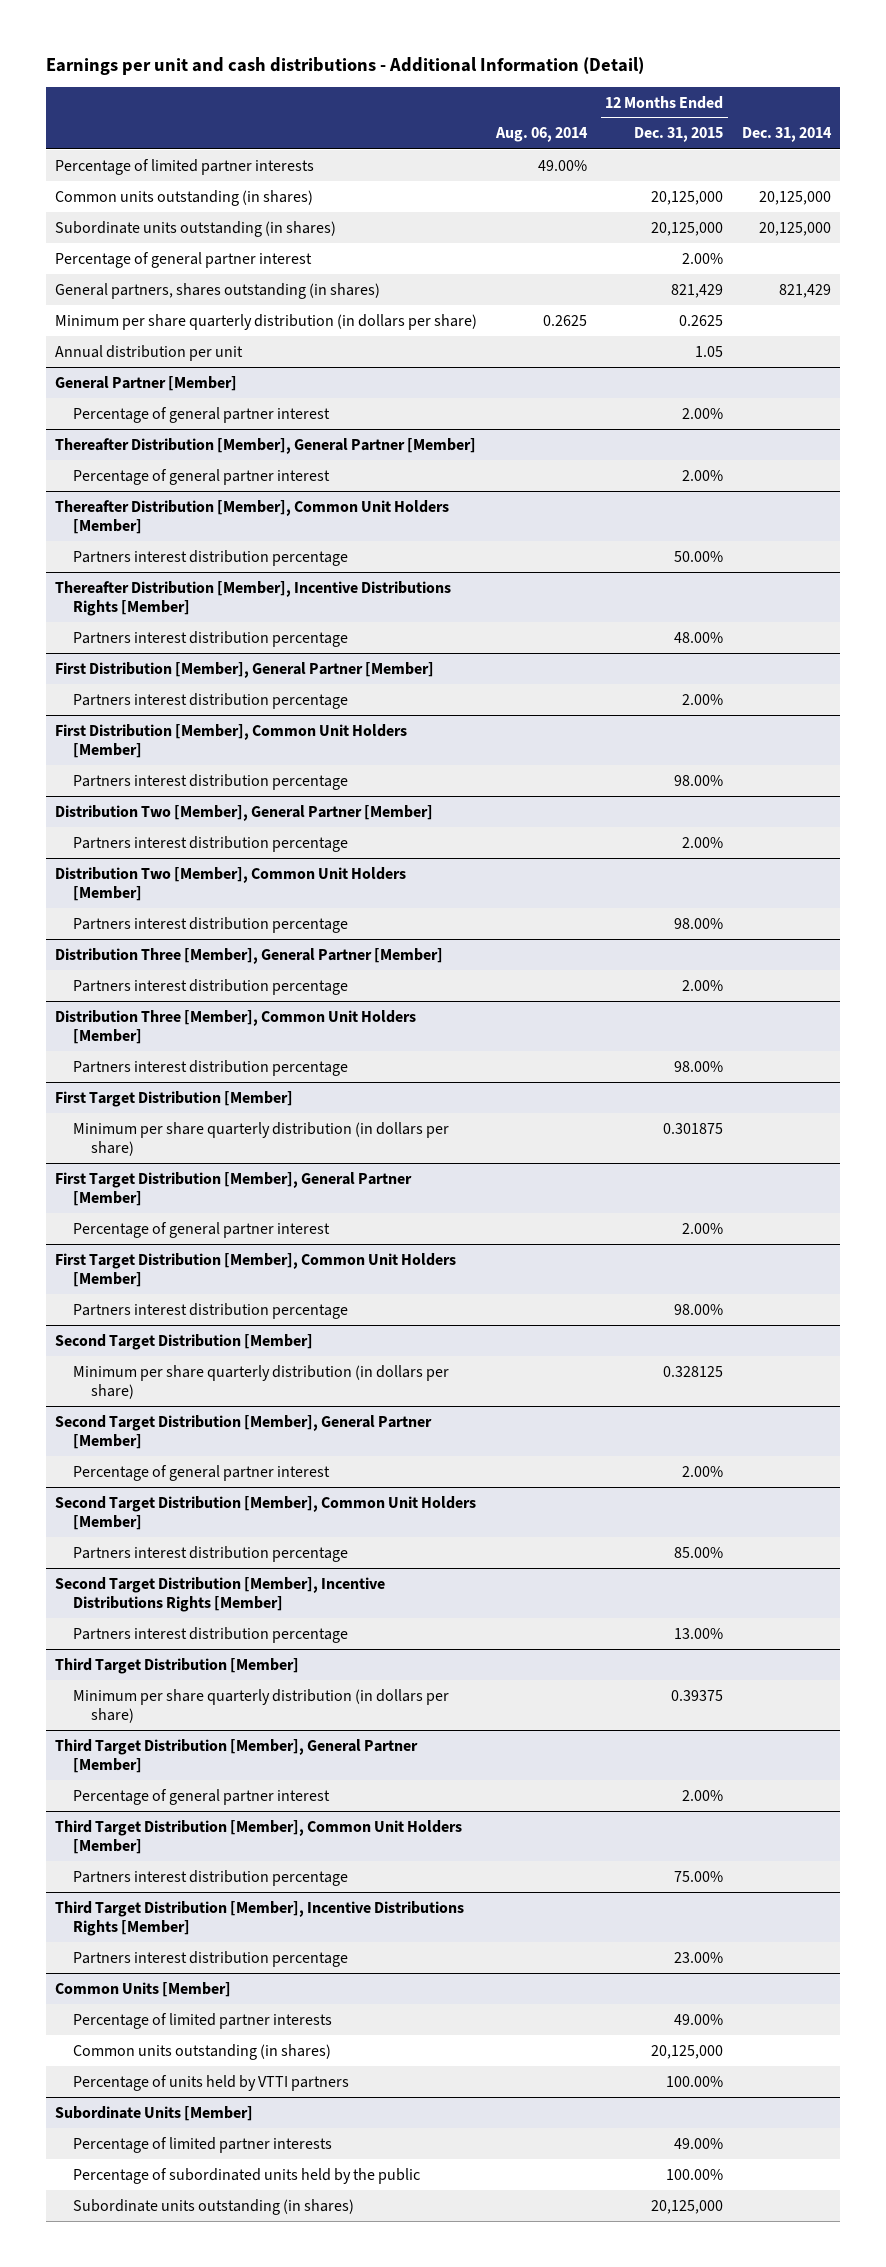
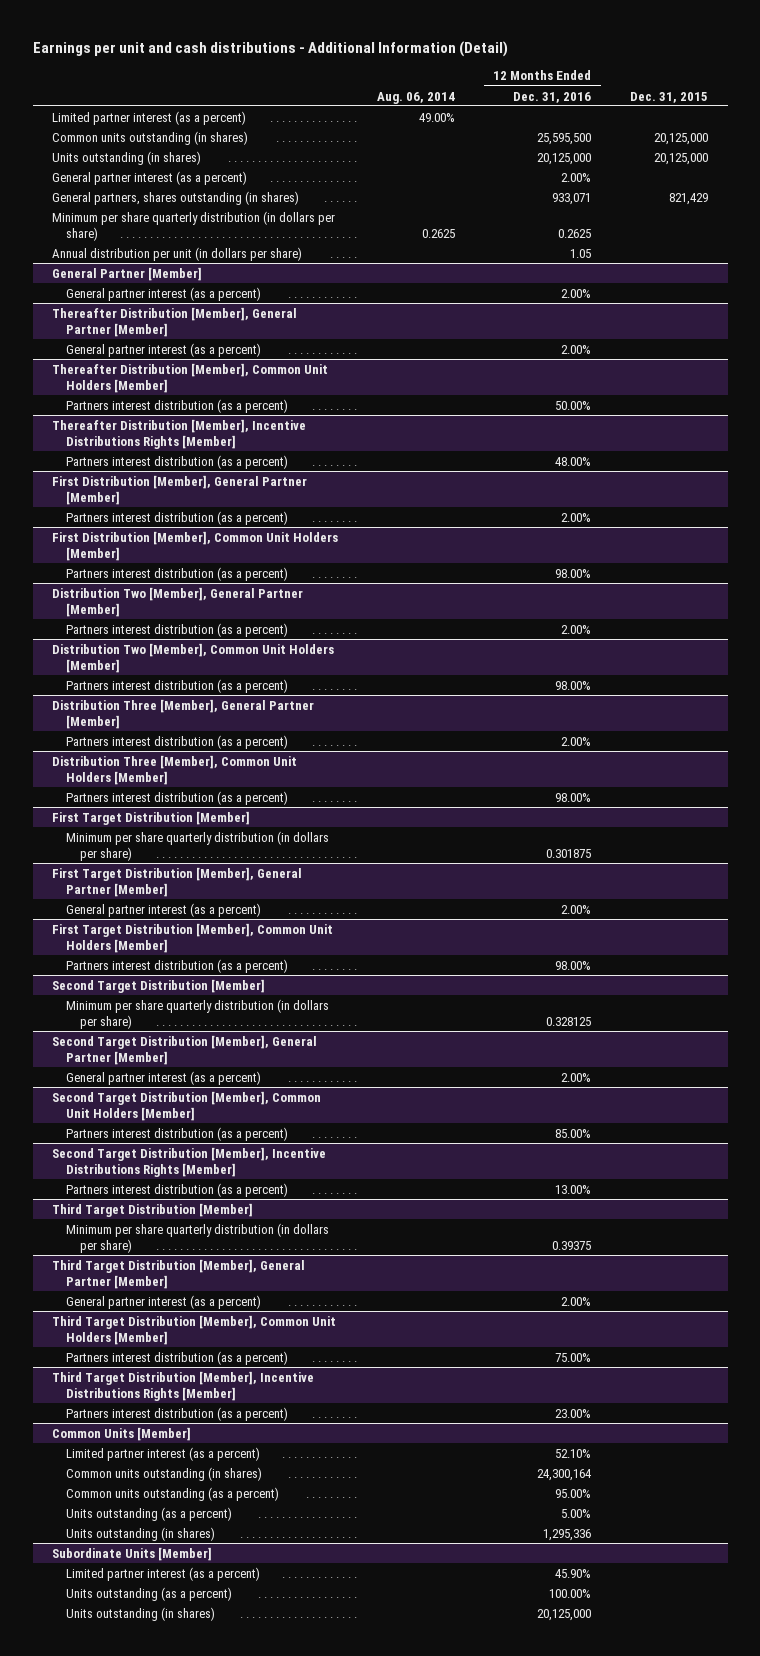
- | Aug. 06, 2014 | 12 Months Ended Dec. 31, 2015 | Dec. 31, 2014
+ | Aug. 06, 2014 | 12 Months Ended Dec. 31, 2016 | Dec. 31, 2015
- Percentage of limited partner interests | 49.00% | |
+ Limited partner interest (as a percent) | 49.00% | |
- Subordinate units outstanding (in shares) | | 20,125,000 | 20,125,000
- Percentage of general partner interest | | 2.00% |
+ Units outstanding (in shares) | | 20,125,000 | 20,125,000
+ General partner interest (as a percent) | | 2.00% |
- Annual distribution per unit | | 1.05 |
+ Annual distribution per unit (in dollars per share) | | 1.05 |
@ General Partner [Member]
- Percentage of general partner interest | | 2.00% |
+ General partner interest (as a percent) | | 2.00% |
@ Thereafter Distribution [Member], General Partner [Member]
- Percentage of general partner interest | | 2.00% |
+ General partner interest (as a percent) | | 2.00% |
@ Thereafter Distribution [Member], Common Unit Holders [Member]
- Partners interest distribution percentage | | 50.00% |
+ Partners interest distribution (as a percent) | | 50.00% |
@ Thereafter Distribution [Member], Incentive Distributions Rights [Member]
- Partners interest distribution percentage | | 48.00% |
+ Partners interest distribution (as a percent) | | 48.00% |
@ First Distribution [Member], General Partner [Member]
- Partners interest distribution percentage | | 2.00% |
+ Partners interest distribution (as a percent) | | 2.00% |
@ First Distribution [Member], Common Unit Holders [Member]
- Partners interest distribution percentage | | 98.00% |
+ Partners interest distribution (as a percent) | | 98.00% |
@ Distribution Two [Member], General Partner [Member]
- Partners interest distribution percentage | | 2.00% |
+ Partners interest distribution (as a percent) | | 2.00% |
@ Distribution Two [Member], Common Unit Holders [Member]
- Partners interest distribution percentage | | 98.00% |
+ Partners interest distribution (as a percent) | | 98.00% |
@ Distribution Three [Member], General Partner [Member]
- Partners interest distribution percentage | | 2.00% |
+ Partners interest distribution (as a percent) | | 2.00% |
@ Distribution Three [Member], Common Unit Holders [Member]
- Partners interest distribution percentage | | 98.00% |
+ Partners interest distribution (as a percent) | | 98.00% |
@ First Target Distribution [Member], General Partner [Member]
- Percentage of general partner interest | | 2.00% |
+ General partner interest (as a percent) | | 2.00% |
@ First Target Distribution [Member], Common Unit Holders [Member]
- Partners interest distribution percentage | | 98.00% |
+ Partners interest distribution (as a percent) | | 98.00% |
@ Second Target Distribution [Member], General Partner [Member]
- Percentage of general partner interest | | 2.00% |
+ General partner interest (as a percent) | | 2.00% |
@ Second Target Distribution [Member], Common Unit Holders [Member]
- Partners interest distribution percentage | | 85.00% |
+ Partners interest distribution (as a percent) | | 85.00% |
@ Second Target Distribution [Member], Incentive Distributions Rights [Member]
- Partners interest distribution percentage | | 13.00% |
+ Partners interest distribution (as a percent) | | 13.00% |
@ Third Target Distribution [Member], General Partner [Member]
- Percentage of general partner interest | | 2.00% |
+ General partner interest (as a percent) | | 2.00% |
@ Third Target Distribution [Member], Common Unit Holders [Member]
- Partners interest distribution percentage | | 75.00% |
+ Partners interest distribution (as a percent) | | 75.00% |
@ Third Target Distribution [Member], Incentive Distributions Rights [Member]
- Partners interest distribution percentage | | 23.00% |
+ Partners interest distribution (as a percent) | | 23.00% |
@ Common Units [Member]
- Percentage of limited partner interests | | 49.00% |
+ Limited partner interest (as a percent) | | 52.10% |
- Percentage of units held by VTTI partners | | 100.00% |
+ Common units outstanding (as a percent) | | 95.00% |
+ Units outstanding (as a percent) | | 5.00% |
+ Units outstanding (in shares) | | 1,295,336 |
@ Subordinate Units [Member]
- Percentage of limited partner interests | | 49.00% |
- Percentage of subordinated units held by the public | | 100.00% |
- Subordinate units outstanding (in shares) | | 20,125,000 |
+ Limited partner interest (as a percent) | | 45.90% |
+ Units outstanding (as a percent) | | 100.00% |
+ Units outstanding (in shares) | | 20,125,000 |

